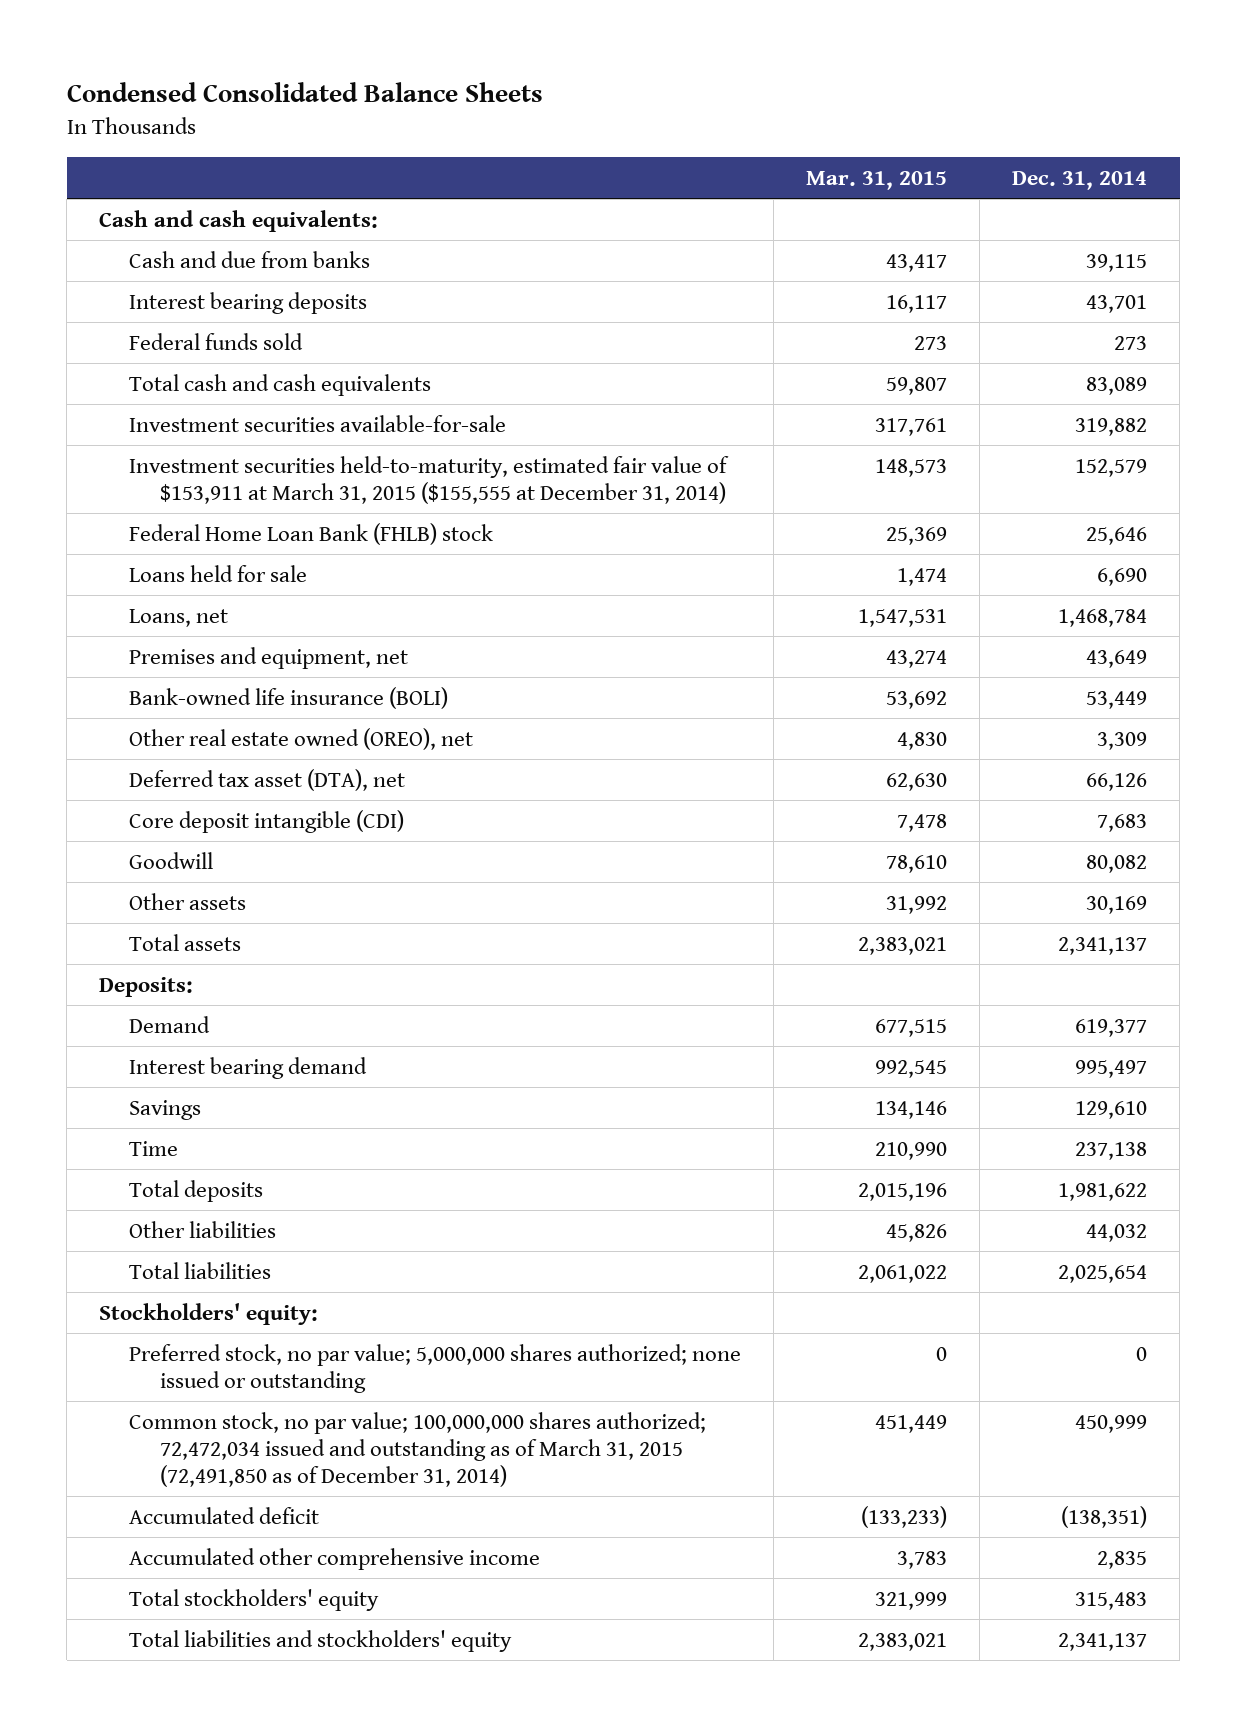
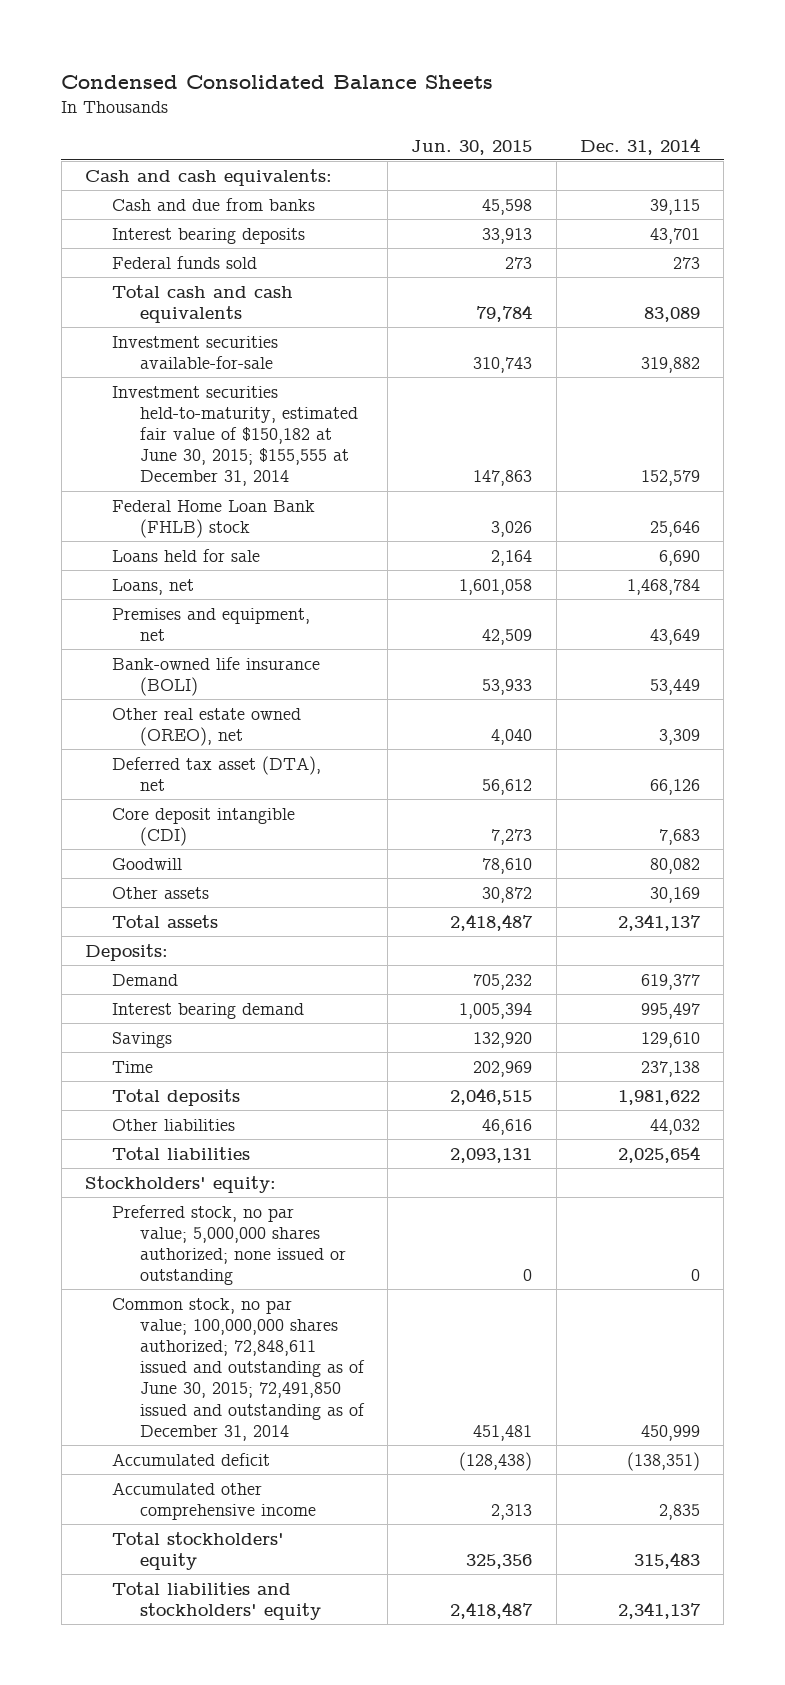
- | Mar. 31, 2015 | Dec. 31, 2014
+ | Jun. 30, 2015 | Dec. 31, 2014
- Investment securities held-to-maturity, estimated fair value of $153,911 at March 31, 2015 ($155,555 at December 31, 2014) | 148,573 | 152,579
+ Investment securities held-to-maturity, estimated fair value of $150,182 at June 30, 2015; $155,555 at December 31, 2014 | 147,863 | 152,579
- Common stock, no par value; 100,000,000 shares authorized; 72,472,034 issued and outstanding as of March 31, 2015 (72,491,850 as of December 31, 2014) | 451,449 | 450,999
+ Common stock, no par value; 100,000,000 shares authorized; 72,848,611 issued and outstanding as of June 30, 2015; 72,491,850 issued and outstanding as of December 31, 2014 | 451,481 | 450,999

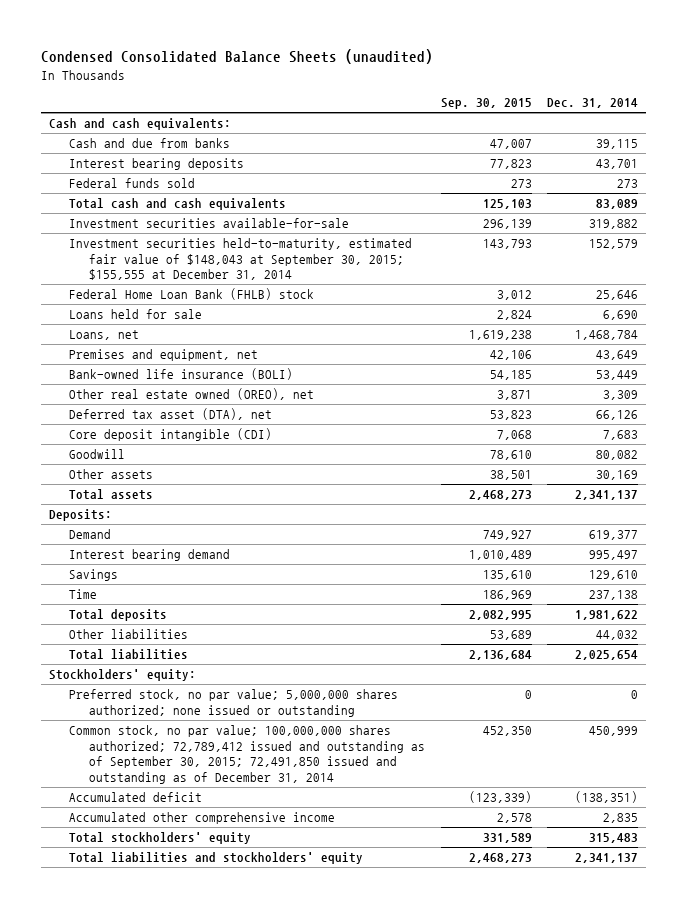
- Condensed Consolidated Balance Sheets
+ Condensed Consolidated Balance Sheets (unaudited)
- | Jun. 30, 2015 | Dec. 31, 2014
+ | Sep. 30, 2015 | Dec. 31, 2014
- Investment securities held-to-maturity, estimated fair value of $150,182 at June 30, 2015; $155,555 at December 31, 2014 | 147,863 | 152,579
+ Investment securities held-to-maturity, estimated fair value of $148,043 at September 30, 2015; $155,555 at December 31, 2014 | 143,793 | 152,579
- Common stock, no par value; 100,000,000 shares authorized; 72,848,611 issued and outstanding as of June 30, 2015; 72,491,850 issued and outstanding as of December 31, 2014 | 451,481 | 450,999
+ Common stock, no par value; 100,000,000 shares authorized; 72,789,412 issued and outstanding as of September 30, 2015; 72,491,850 issued and outstanding as of December 31, 2014 | 452,350 | 450,999

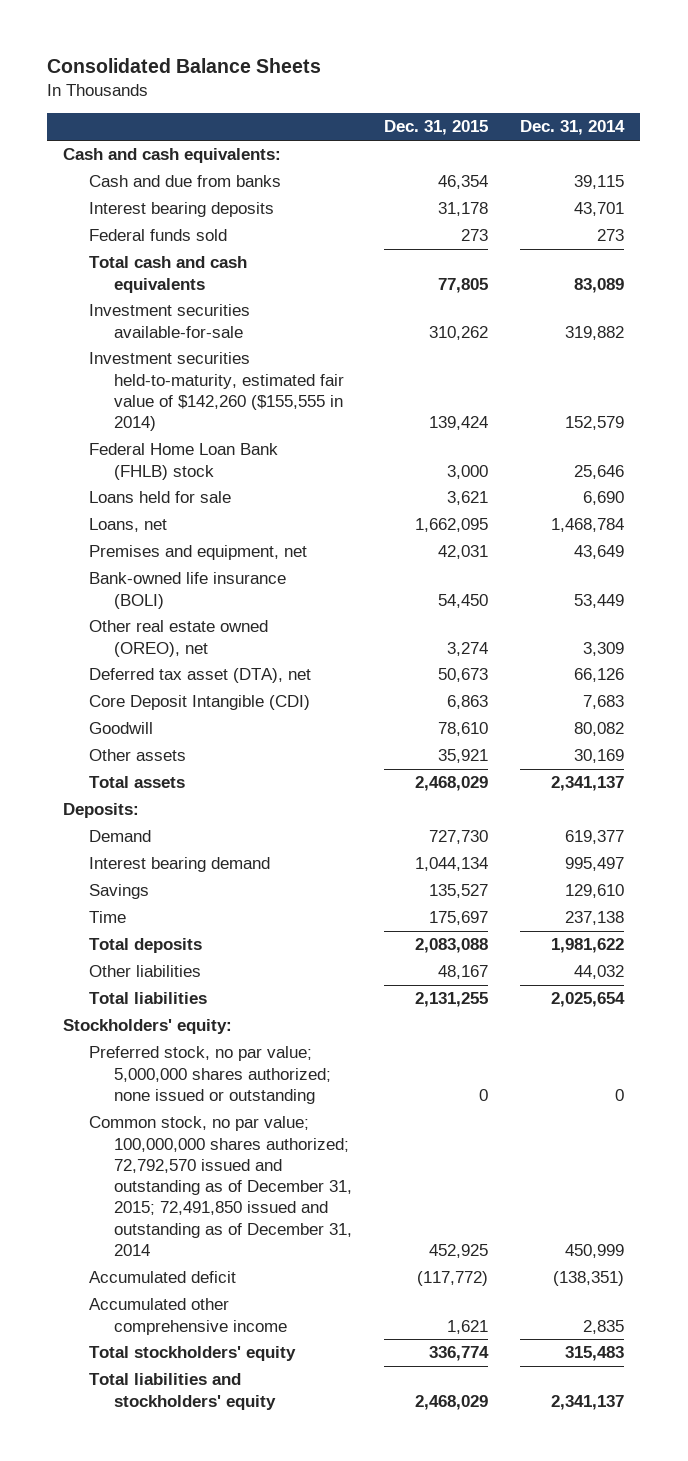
- Condensed Consolidated Balance Sheets (unaudited)
+ Consolidated Balance Sheets
- | Sep. 30, 2015 | Dec. 31, 2014
+ | Dec. 31, 2015 | Dec. 31, 2014
- Investment securities held-to-maturity, estimated fair value of $148,043 at September 30, 2015; $155,555 at December 31, 2014 | 143,793 | 152,579
+ Investment securities held-to-maturity, estimated fair value of $142,260 ($155,555 in 2014) | 139,424 | 152,579
- Core deposit intangible (CDI) | 7,068 | 7,683
+ Core Deposit Intangible (CDI) | 6,863 | 7,683
- Common stock, no par value; 100,000,000 shares authorized; 72,789,412 issued and outstanding as of September 30, 2015; 72,491,850 issued and outstanding as of December 31, 2014 | 452,350 | 450,999
+ Common stock, no par value; 100,000,000 shares authorized; 72,792,570 issued and outstanding as of December 31, 2015; 72,491,850 issued and outstanding as of December 31, 2014 | 452,925 | 450,999

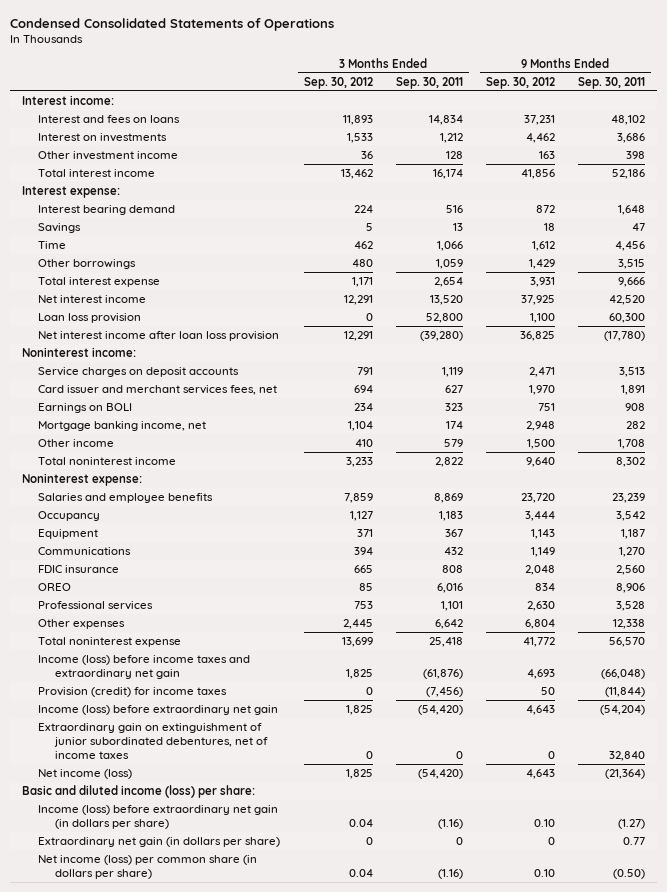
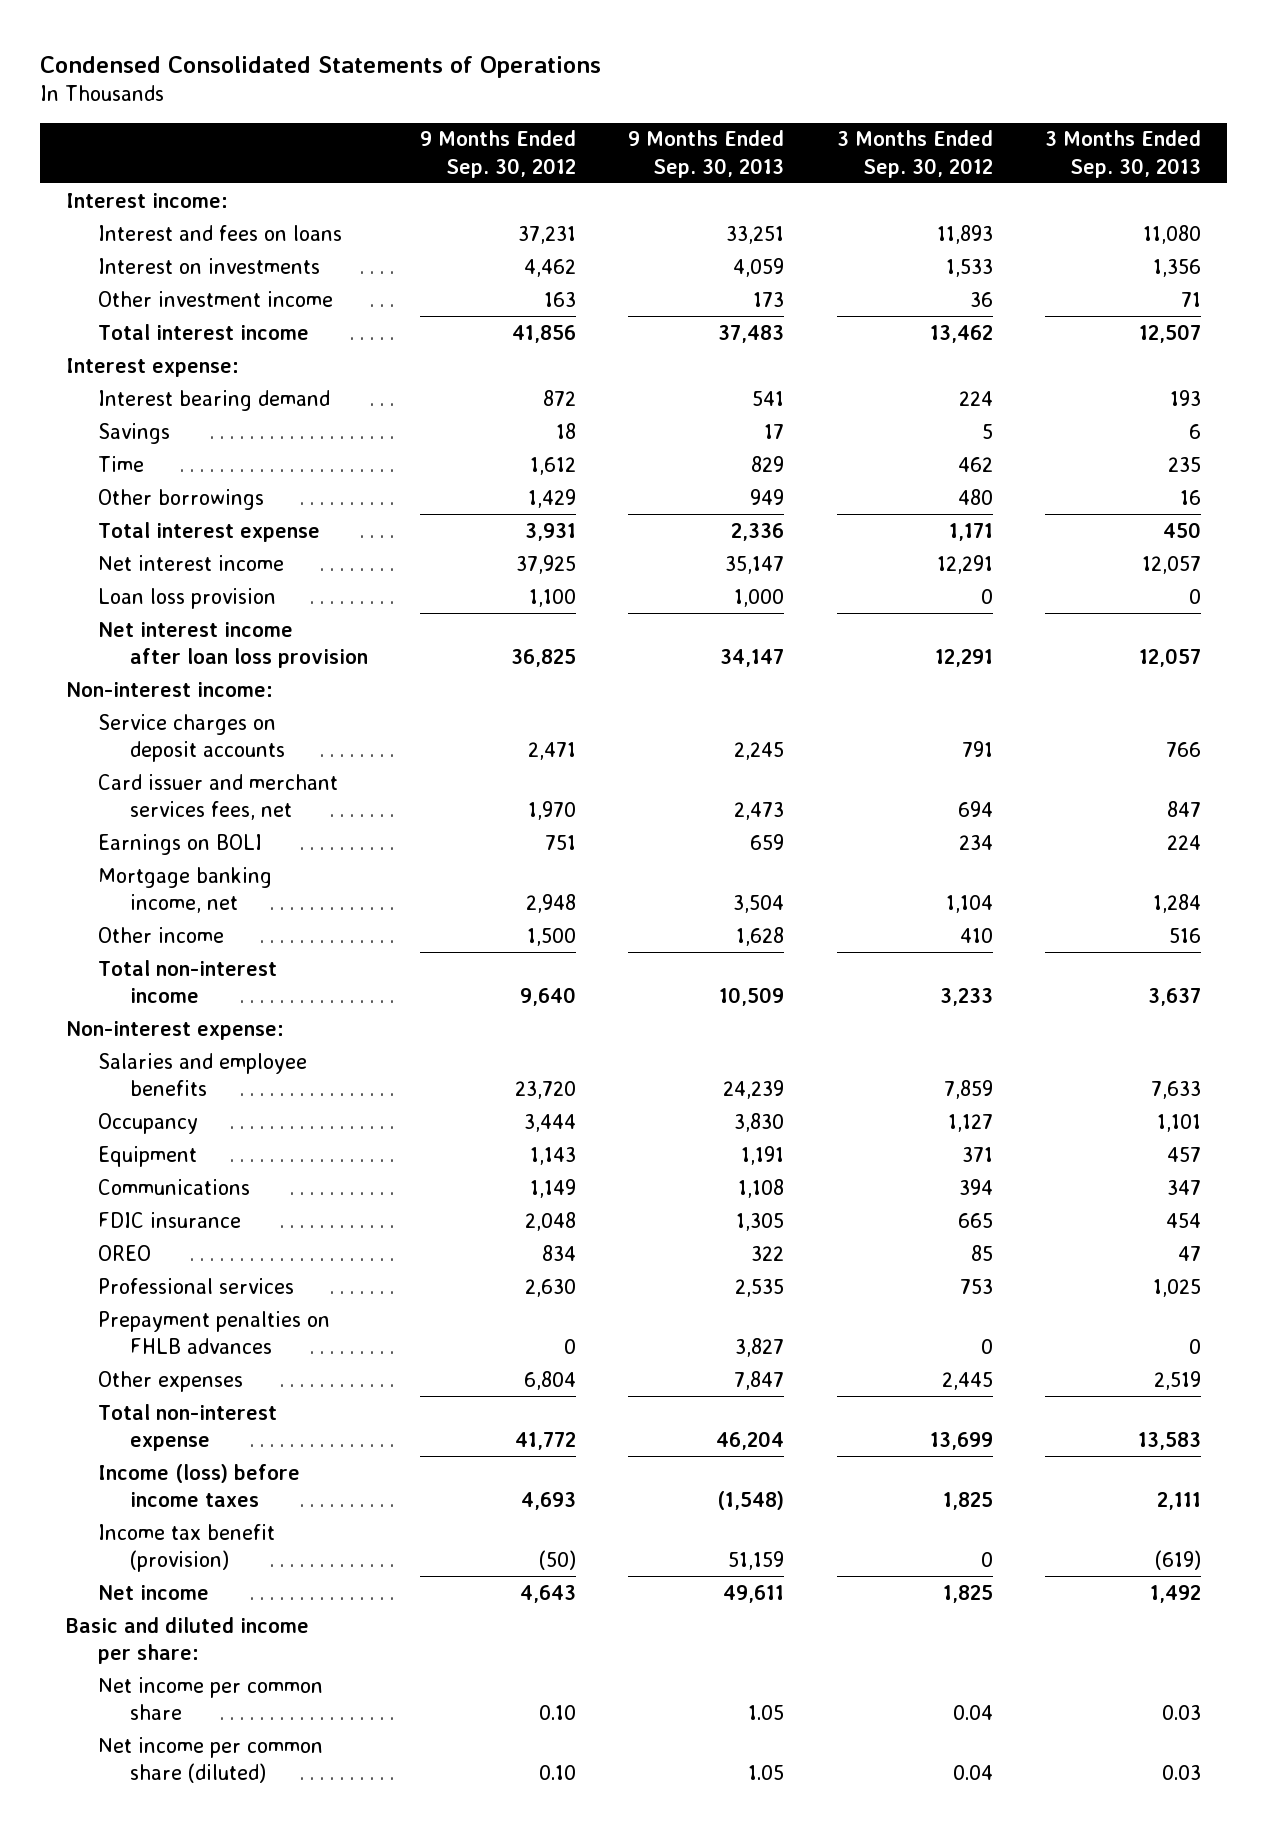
- | 3 Months Ended Sep. 30, 2012 | 3 Months Ended Sep. 30, 2011 | 9 Months Ended Sep. 30, 2012 | 9 Months Ended Sep. 30, 2011
+ | 9 Months Ended Sep. 30, 2012 | 9 Months Ended Sep. 30, 2013 | 3 Months Ended Sep. 30, 2012 | 3 Months Ended Sep. 30, 2013
- Noninterest income:
+ Non-interest income:
- Total noninterest income | 3,233 | 2,822 | 9,640 | 8,302
- Noninterest expense:
+ Total non-interest income | 9,640 | 10,509 | 3,233 | 3,637
+ Non-interest expense:
+ Prepayment penalties on FHLB advances | 0 | 3,827 | 0 | 0
- Total noninterest expense | 13,699 | 25,418 | 41,772 | 56,570
- Income (loss) before income taxes and extraordinary net gain | 1,825 | (61,876) | 4,693 | (66,048)
- Provision (credit) for income taxes | 0 | (7,456) | 50 | (11,844)
- Income (loss) before extraordinary net gain | 1,825 | (54,420) | 4,643 | (54,204)
- Extraordinary gain on extinguishment of junior subordinated debentures, net of income taxes | 0 | 0 | 0 | 32,840
- Net income (loss) | 1,825 | (54,420) | 4,643 | (21,364)
- Basic and diluted income (loss) per share:
- Income (loss) before extraordinary net gain (in dollars per share) | 0.04 | (1.16) | 0.10 | (1.27)
- Extraordinary net gain (in dollars per share) | 0 | 0 | 0 | 0.77
- Net income (loss) per common share (in dollars per share) | 0.04 | (1.16) | 0.10 | (0.50)
+ Total non-interest expense | 41,772 | 46,204 | 13,699 | 13,583
+ Income (loss) before income taxes | 4,693 | (1,548) | 1,825 | 2,111
+ Income tax benefit (provision) | (50) | 51,159 | 0 | (619)
+ Net income | 4,643 | 49,611 | 1,825 | 1,492
+ Basic and diluted income per share:
+ Net income per common share | 0.10 | 1.05 | 0.04 | 0.03
+ Net income per common share (diluted) | 0.10 | 1.05 | 0.04 | 0.03

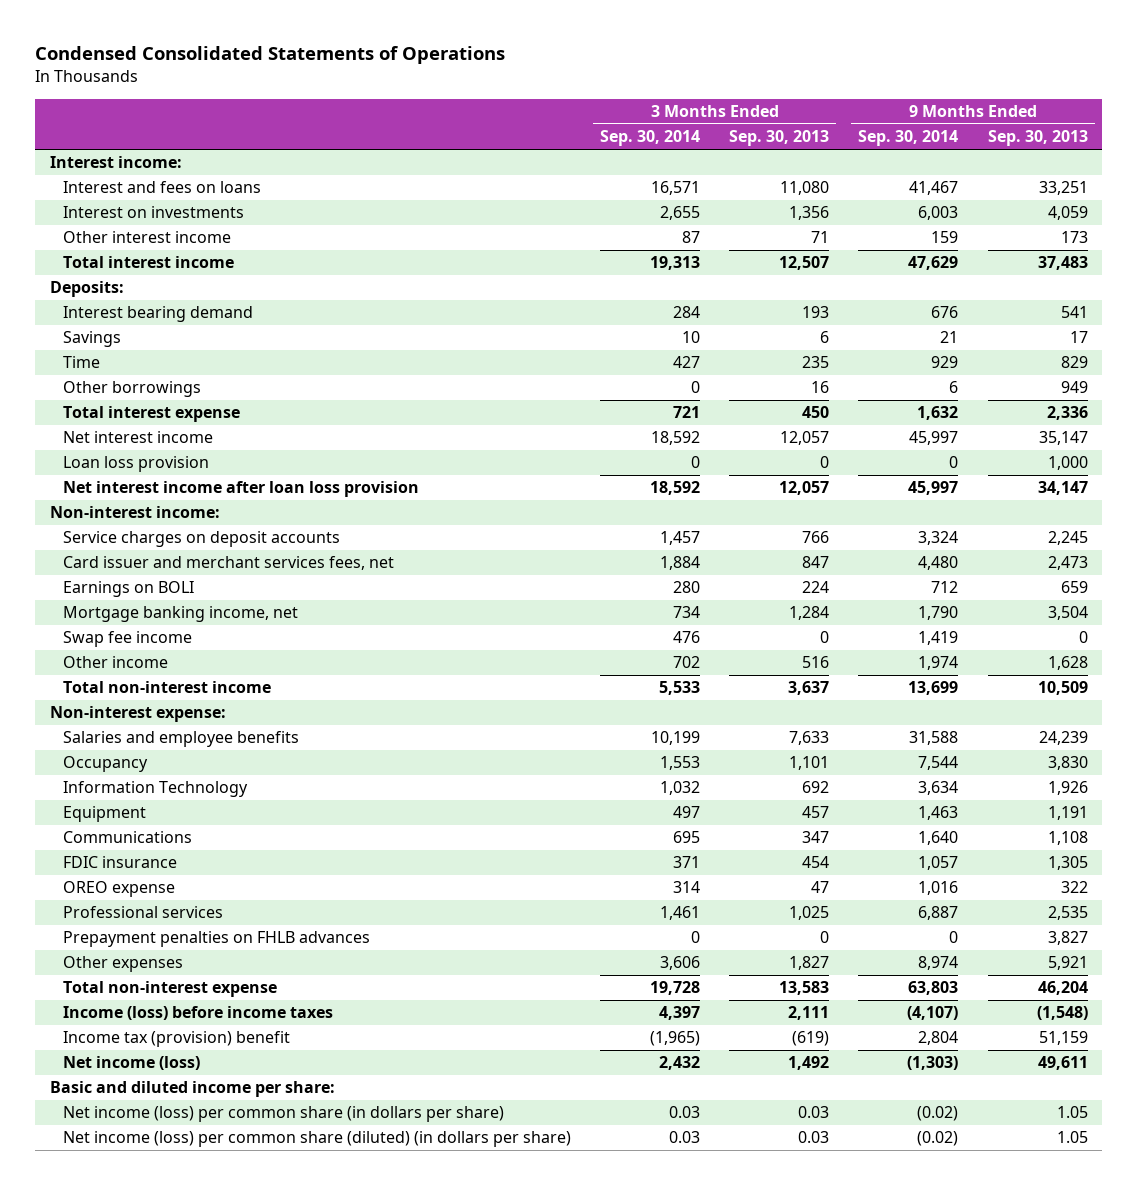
- | 9 Months Ended Sep. 30, 2012 | 9 Months Ended Sep. 30, 2013 | 3 Months Ended Sep. 30, 2012 | 3 Months Ended Sep. 30, 2013
+ | 3 Months Ended Sep. 30, 2014 | 3 Months Ended Sep. 30, 2013 | 9 Months Ended Sep. 30, 2014 | 9 Months Ended Sep. 30, 2013
- Other investment income | 163 | 173 | 36 | 71
+ Other interest income | 87 | 71 | 159 | 173
- Interest expense:
+ Deposits:
+ Swap fee income | 476 | 0 | 1,419 | 0
+ Information Technology | 1,032 | 692 | 3,634 | 1,926
- OREO | 834 | 322 | 85 | 47
+ OREO expense | 314 | 47 | 1,016 | 322
- Other expenses | 6,804 | 7,847 | 2,445 | 2,519
+ Other expenses | 3,606 | 1,827 | 8,974 | 5,921
- Income tax benefit (provision) | (50) | 51,159 | 0 | (619)
- Net income | 4,643 | 49,611 | 1,825 | 1,492
+ Income tax (provision) benefit | (1,965) | (619) | 2,804 | 51,159
+ Net income (loss) | 2,432 | 1,492 | (1,303) | 49,611
- Net income per common share | 0.10 | 1.05 | 0.04 | 0.03
- Net income per common share (diluted) | 0.10 | 1.05 | 0.04 | 0.03
+ Net income (loss) per common share (in dollars per share) | 0.03 | 0.03 | (0.02) | 1.05
+ Net income (loss) per common share (diluted) (in dollars per share) | 0.03 | 0.03 | (0.02) | 1.05

